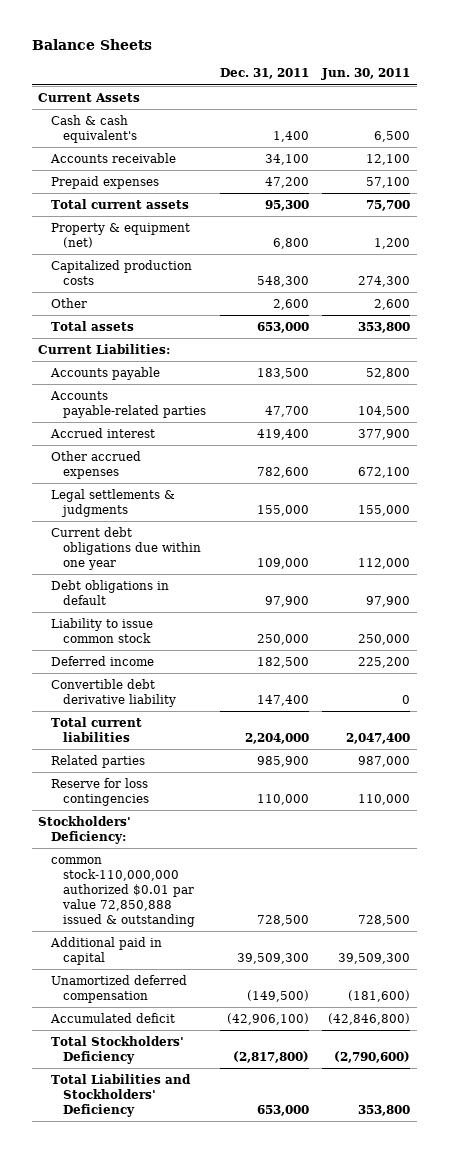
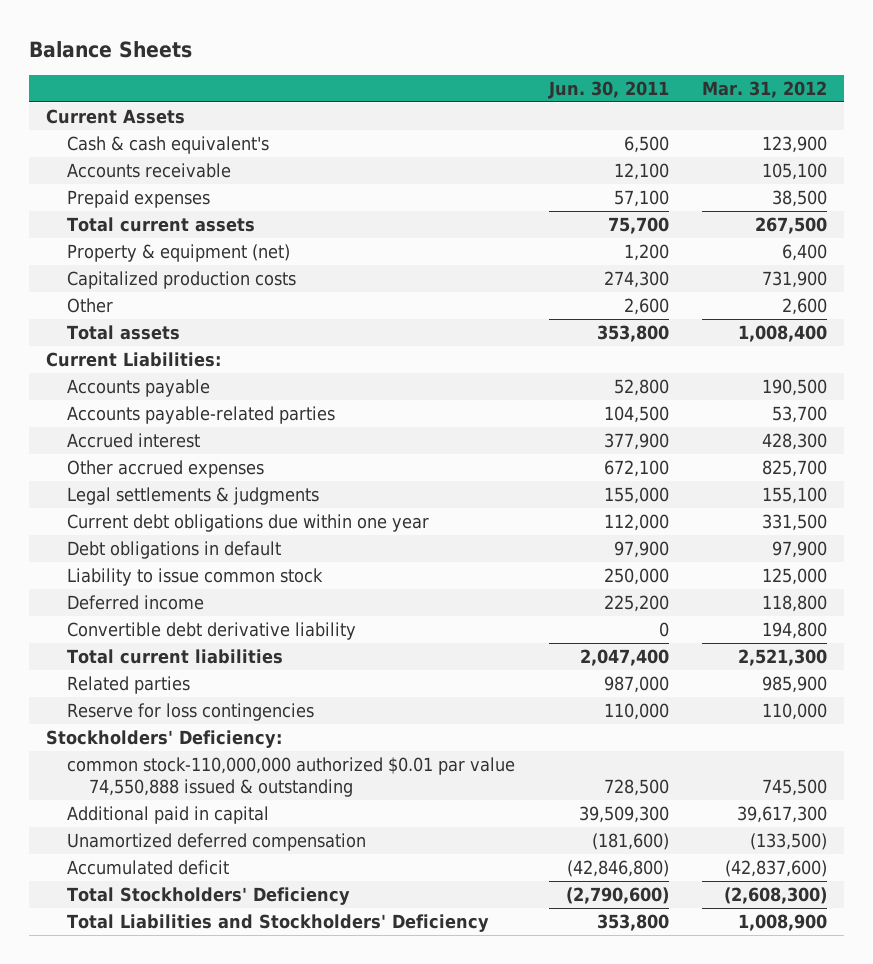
- | Dec. 31, 2011 | Jun. 30, 2011
+ | Jun. 30, 2011 | Mar. 31, 2012
- common stock-110,000,000 authorized $0.01 par value 72,850,888 issued & outstanding | 728,500 | 728,500
+ common stock-110,000,000 authorized $0.01 par value 74,550,888 issued & outstanding | 728,500 | 745,500

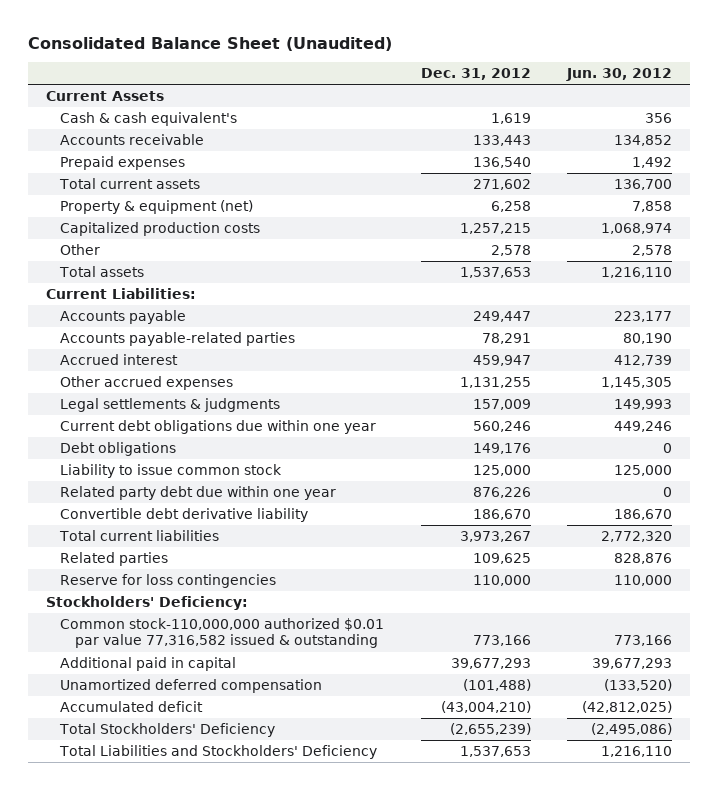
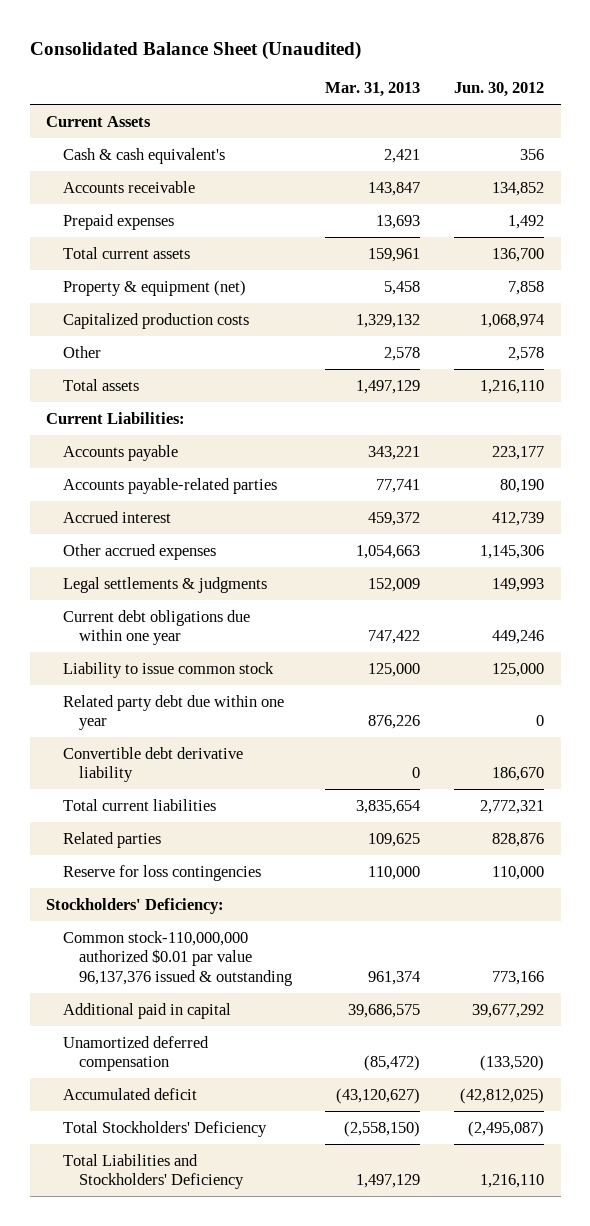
- | Dec. 31, 2012 | Jun. 30, 2012
+ | Mar. 31, 2013 | Jun. 30, 2012
- Other accrued expenses | 1,131,255 | 1,145,305
+ Other accrued expenses | 1,054,663 | 1,145,306
- Debt obligations | 149,176 | 0
- Total current liabilities | 3,973,267 | 2,772,320
+ Total current liabilities | 3,835,654 | 2,772,321
- Common stock-110,000,000 authorized $0.01 par value 77,316,582 issued & outstanding | 773,166 | 773,166
- Additional paid in capital | 39,677,293 | 39,677,293
+ Common stock-110,000,000 authorized $0.01 par value 96,137,376 issued & outstanding | 961,374 | 773,166
+ Additional paid in capital | 39,686,575 | 39,677,292
- Total Stockholders' Deficiency | (2,655,239) | (2,495,086)
+ Total Stockholders' Deficiency | (2,558,150) | (2,495,087)

